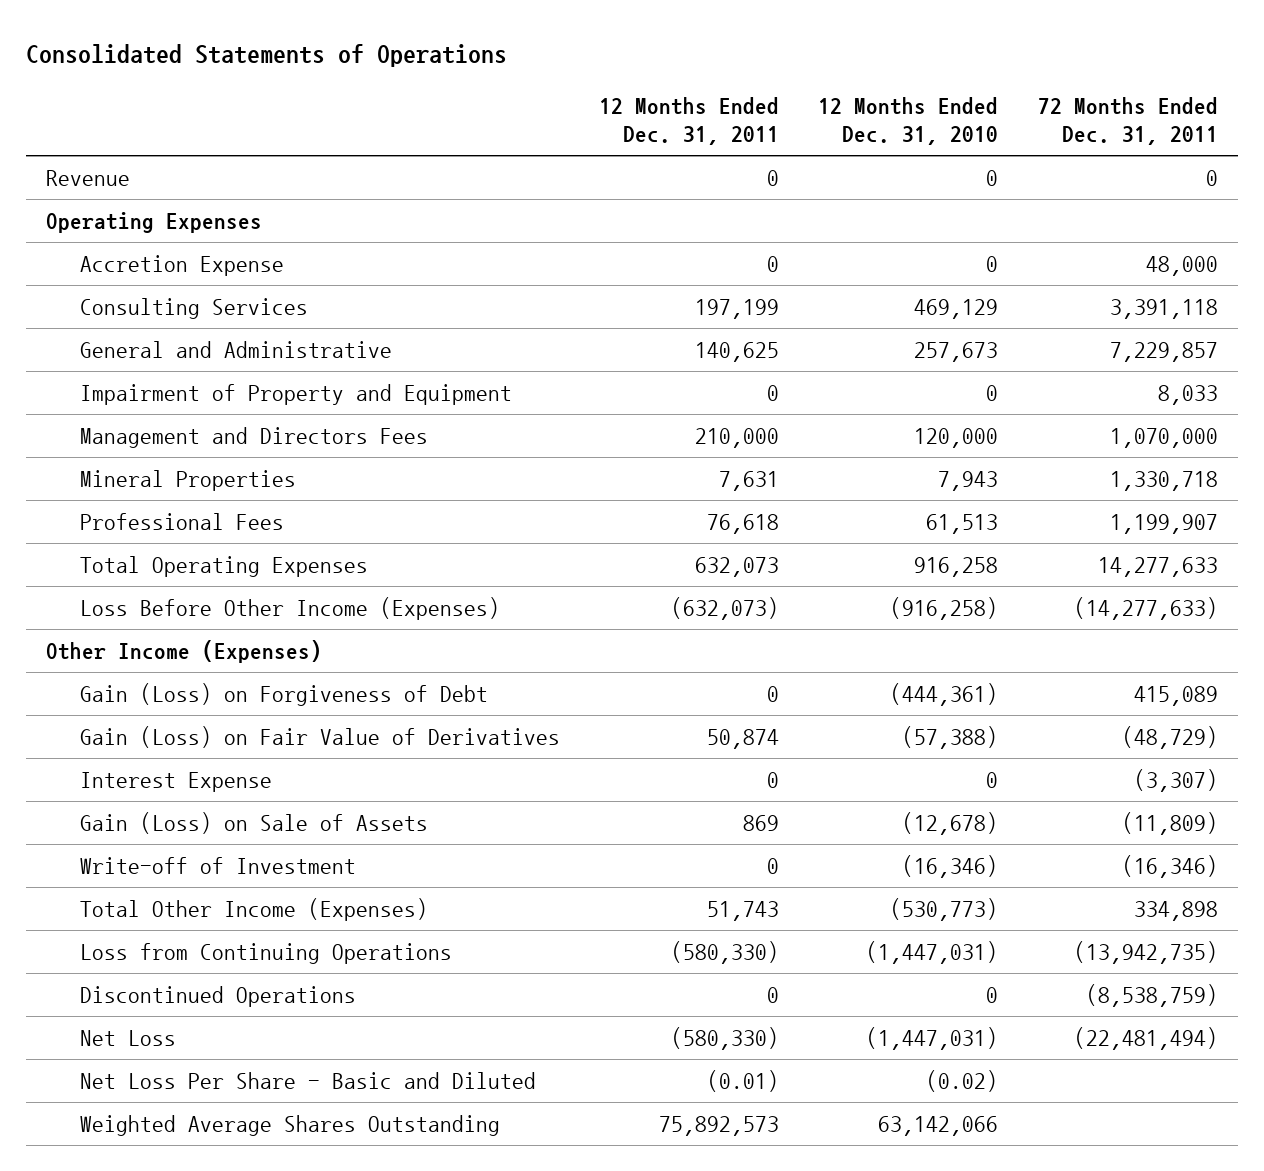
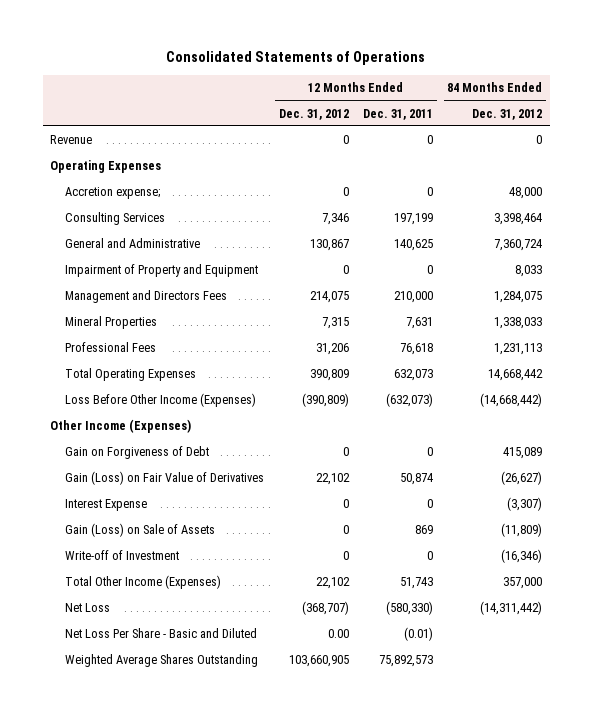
- | 12 Months Ended Dec. 31, 2011 | 12 Months Ended Dec. 31, 2010 | 72 Months Ended Dec. 31, 2011
+ | 12 Months Ended Dec. 31, 2012 | 12 Months Ended Dec. 31, 2011 | 84 Months Ended Dec. 31, 2012
- Accretion Expense | 0 | 0 | 48,000
+ Accretion expense; | 0 | 0 | 48,000
- Gain (Loss) on Forgiveness of Debt | 0 | (444,361) | 415,089
+ Gain on Forgiveness of Debt | 0 | 0 | 415,089
- Loss from Continuing Operations | (580,330) | (1,447,031) | (13,942,735)
- Discontinued Operations | 0 | 0 | (8,538,759)

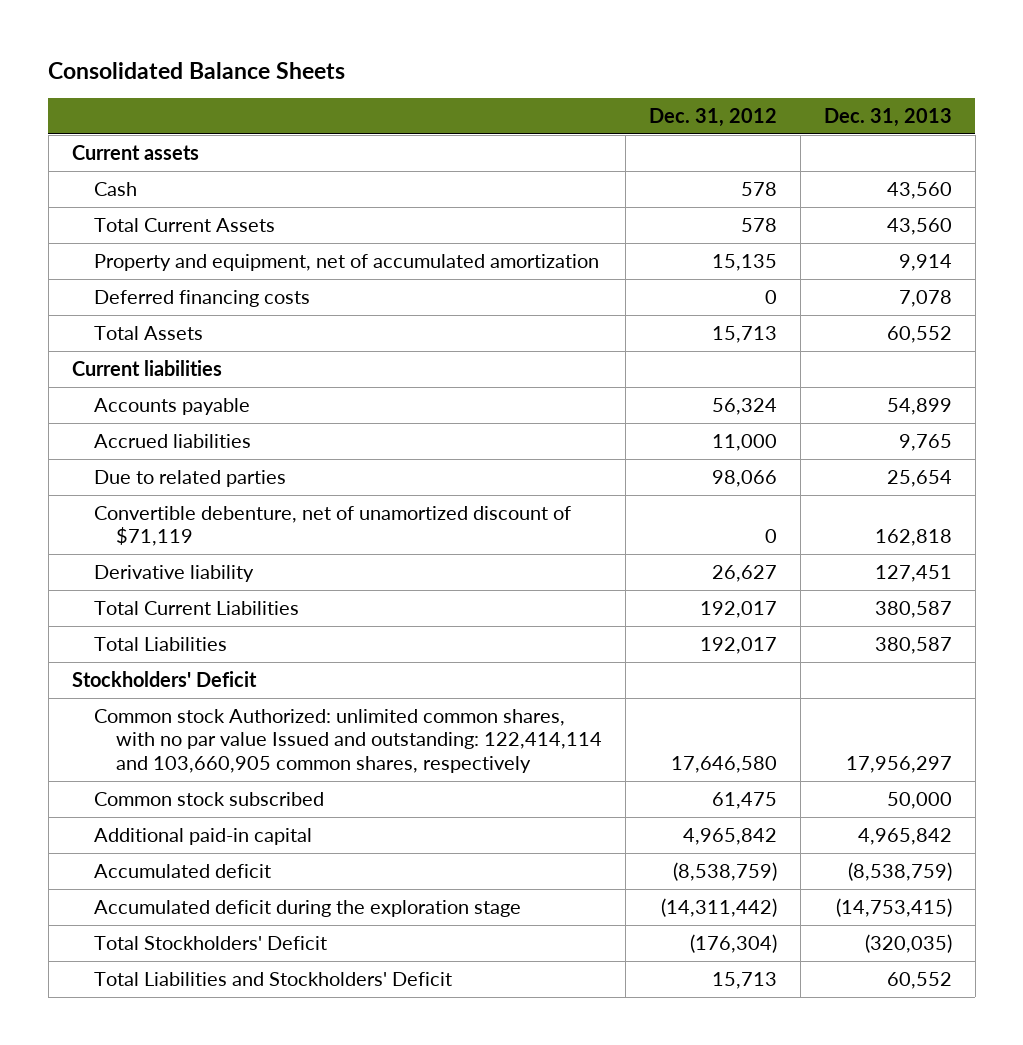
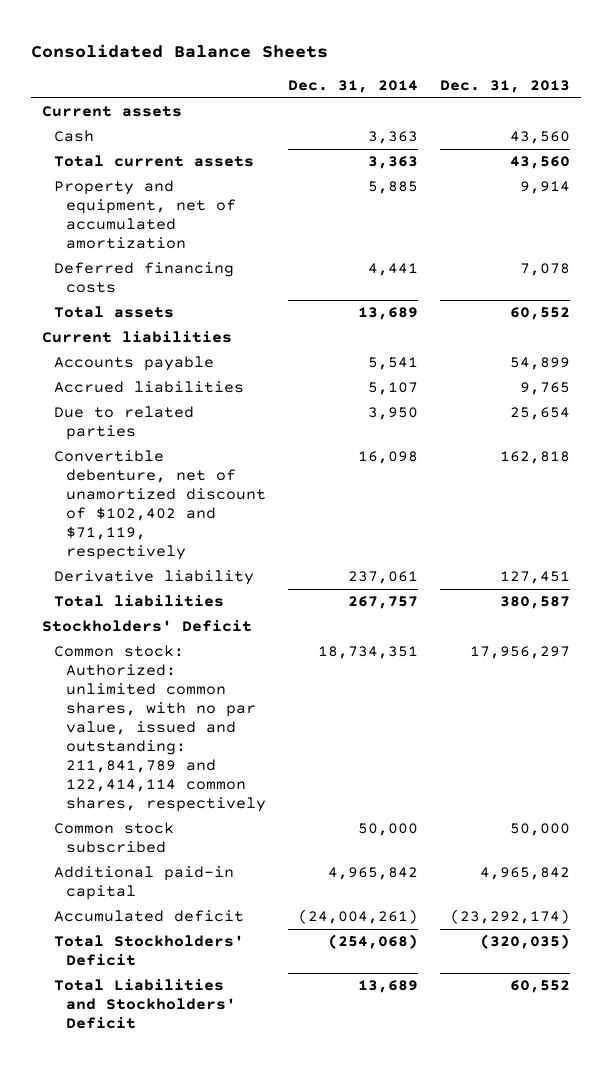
- | Dec. 31, 2012 | Dec. 31, 2013
+ | Dec. 31, 2014 | Dec. 31, 2013
- Total Current Assets | 578 | 43,560
+ Total current assets | 3,363 | 43,560
- Total Assets | 15,713 | 60,552
+ Total assets | 13,689 | 60,552
- Convertible debenture, net of unamortized discount of $71,119 | 0 | 162,818
+ Convertible debenture, net of unamortized discount of $102,402 and $71,119, respectively | 16,098 | 162,818
- Total Current Liabilities | 192,017 | 380,587
- Total Liabilities | 192,017 | 380,587
+ Total liabilities | 267,757 | 380,587
- Common stock Authorized: unlimited common shares, with no par value Issued and outstanding: 122,414,114 and 103,660,905 common shares, respectively | 17,646,580 | 17,956,297
+ Common stock: Authorized: unlimited common shares, with no par value, issued and outstanding: 211,841,789 and 122,414,114 common shares, respectively | 18,734,351 | 17,956,297
- Accumulated deficit | (8,538,759) | (8,538,759)
- Accumulated deficit during the exploration stage | (14,311,442) | (14,753,415)
+ Accumulated deficit | (24,004,261) | (23,292,174)

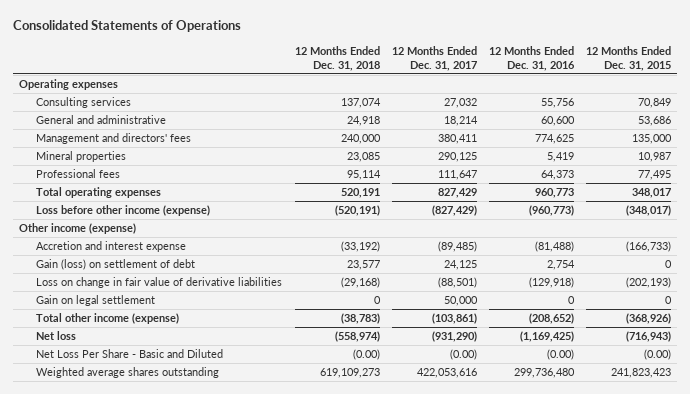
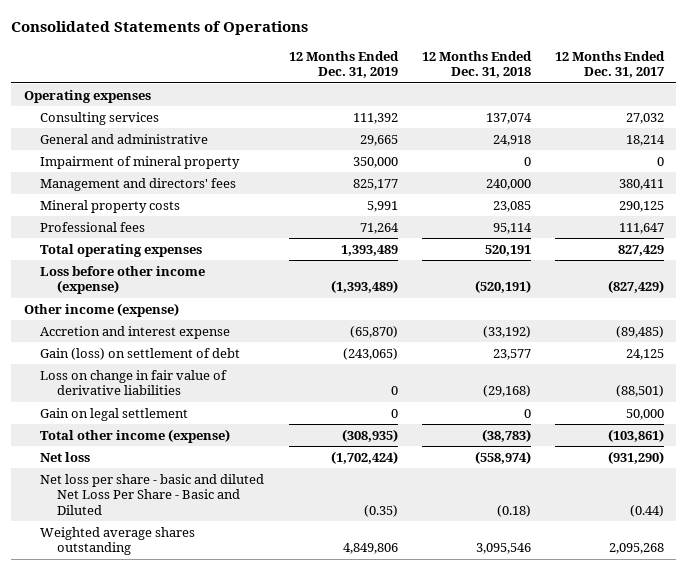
- | 12 Months Ended Dec. 31, 2018 | 12 Months Ended Dec. 31, 2017 | 12 Months Ended Dec. 31, 2016 | 12 Months Ended Dec. 31, 2015
+ | 12 Months Ended Dec. 31, 2019 | 12 Months Ended Dec. 31, 2018 | 12 Months Ended Dec. 31, 2017
+ Impairment of mineral property | 350,000 | 0 | 0
- Mineral properties | 23,085 | 290,125 | 5,419 | 10,987
+ Mineral property costs | 5,991 | 23,085 | 290,125
- Net Loss Per Share - Basic and Diluted | (0.00) | (0.00) | (0.00) | (0.00)
- Weighted average shares outstanding | 619,109,273 | 422,053,616 | 299,736,480 | 241,823,423
+ Net loss per share - basic and diluted Net Loss Per Share - Basic and Diluted | (0.35) | (0.18) | (0.44)
+ Weighted average shares outstanding | 4,849,806 | 3,095,546 | 2,095,268

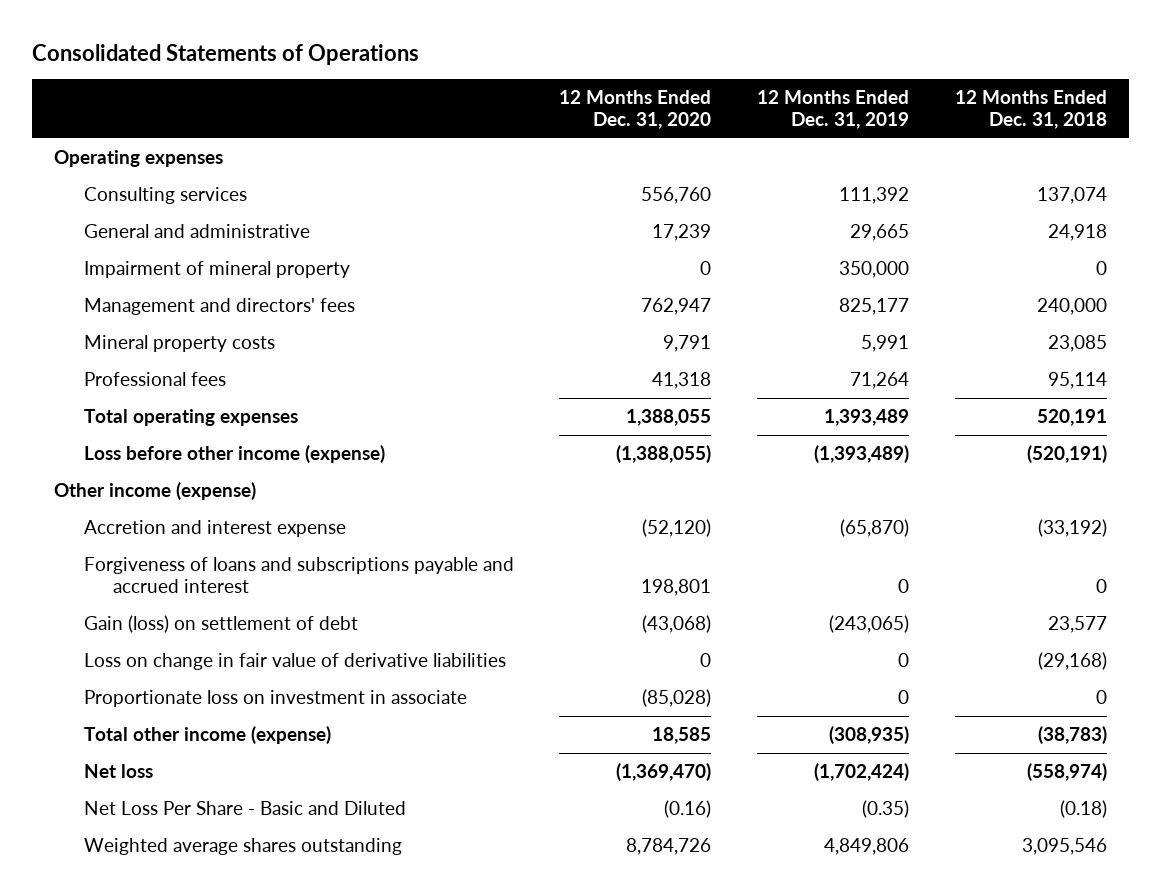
- | 12 Months Ended Dec. 31, 2019 | 12 Months Ended Dec. 31, 2018 | 12 Months Ended Dec. 31, 2017
+ | 12 Months Ended Dec. 31, 2020 | 12 Months Ended Dec. 31, 2019 | 12 Months Ended Dec. 31, 2018
+ Forgiveness of loans and subscriptions payable and accrued interest | 198,801 | 0 | 0
- Gain on legal settlement | 0 | 0 | 50,000
+ Proportionate loss on investment in associate | (85,028) | 0 | 0
- Net loss per share - basic and diluted Net Loss Per Share - Basic and Diluted | (0.35) | (0.18) | (0.44)
+ Net Loss Per Share - Basic and Diluted | (0.16) | (0.35) | (0.18)

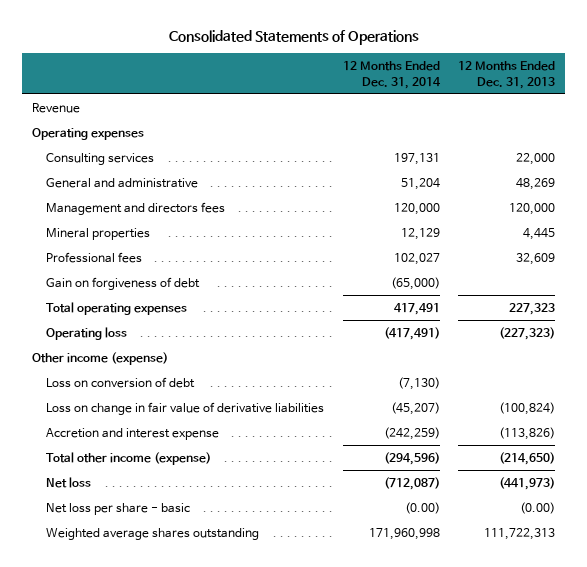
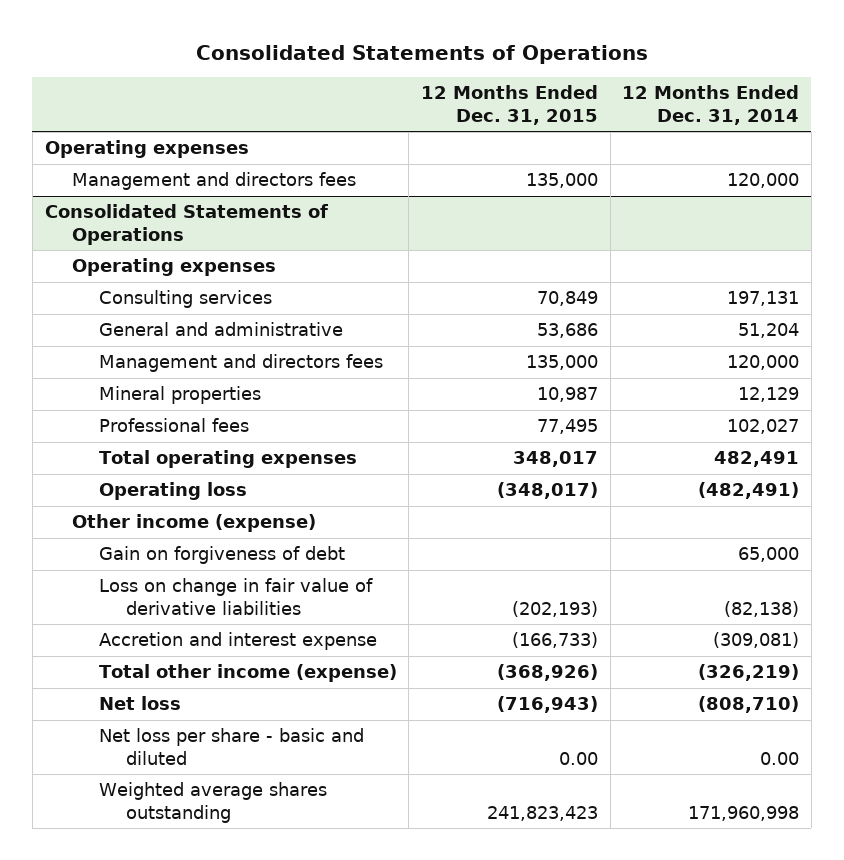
- | 12 Months Ended Dec. 31, 2014 | 12 Months Ended Dec. 31, 2013
+ | 12 Months Ended Dec. 31, 2015 | 12 Months Ended Dec. 31, 2014
- Revenue
+ Management and directors fees | 135,000 | 120,000
+ Consolidated Statements of Operations
+ Operating expenses
- Gain on forgiveness of debt | (65,000) |
- Total operating expenses | 417,491 | 227,323
- Operating loss | (417,491) | (227,323)
+ Total operating expenses | 348,017 | 482,491
+ Operating loss | (348,017) | (482,491)
- Loss on conversion of debt | (7,130) |
- Loss on change in fair value of derivative liabilities | (45,207) | (100,824)
- Accretion and interest expense | (242,259) | (113,826)
- Total other income (expense) | (294,596) | (214,650)
- Net loss | (712,087) | (441,973)
- Net loss per share - basic | (0.00) | (0.00)
+ Gain on forgiveness of debt | | 65,000
+ Loss on change in fair value of derivative liabilities | (202,193) | (82,138)
+ Accretion and interest expense | (166,733) | (309,081)
+ Total other income (expense) | (368,926) | (326,219)
+ Net loss | (716,943) | (808,710)
+ Net loss per share - basic and diluted | 0.00 | 0.00

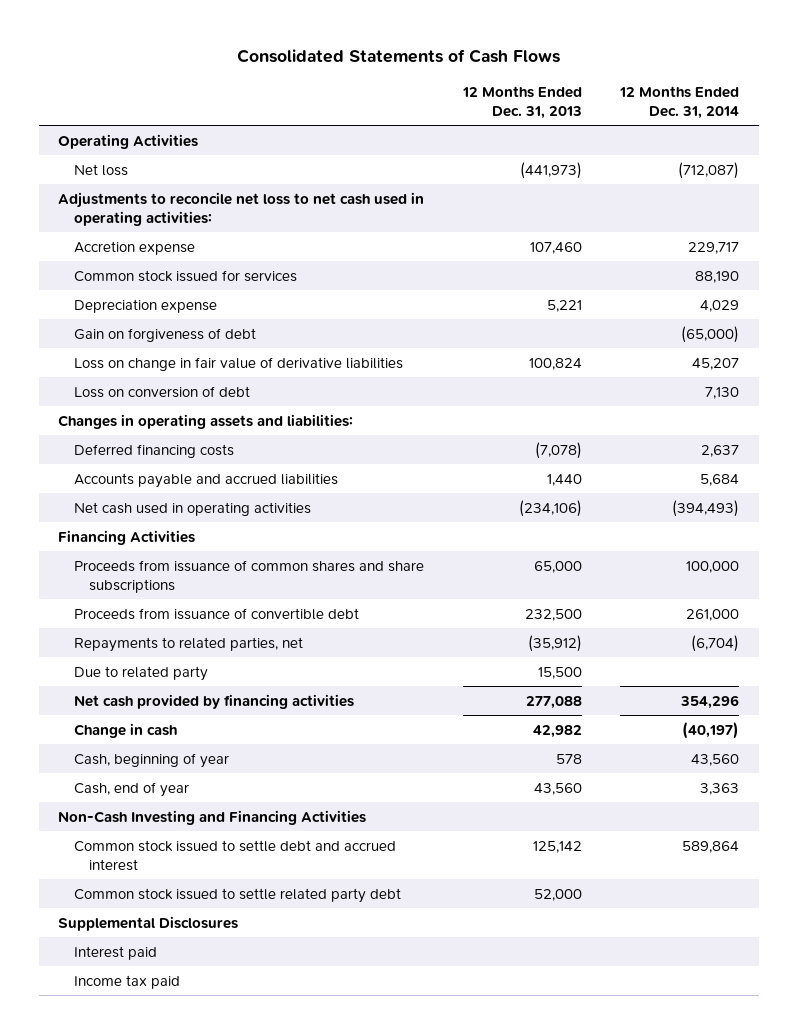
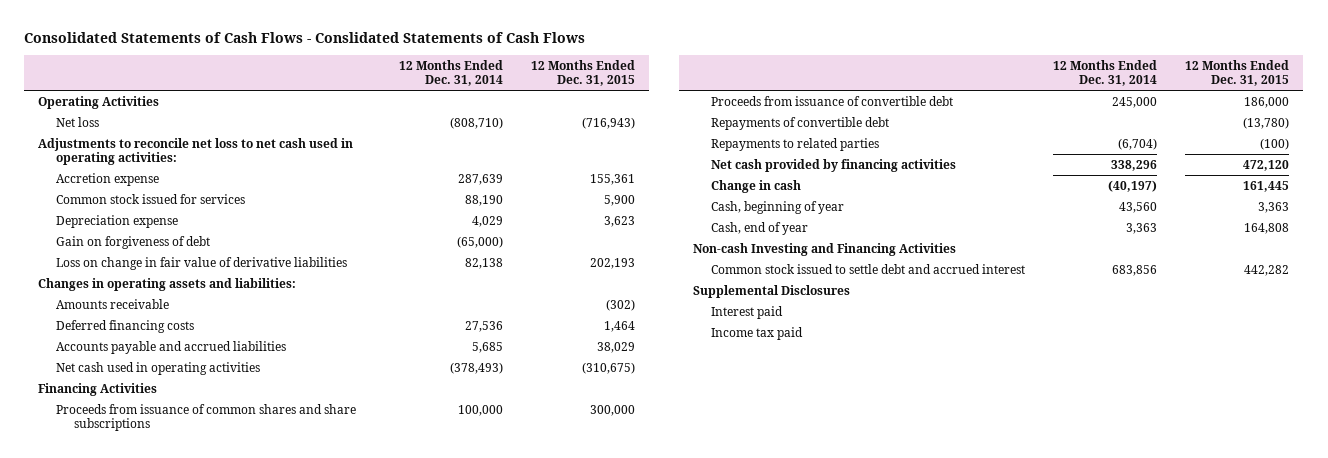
- Consolidated Statements of Cash Flows
+ Consolidated Statements of Cash Flows - Conslidated Statements of Cash Flows
- | 12 Months Ended Dec. 31, 2013 | 12 Months Ended Dec. 31, 2014
+ | 12 Months Ended Dec. 31, 2014 | 12 Months Ended Dec. 31, 2015
- Net loss | (441,973) | (712,087)
+ Net loss | (808,710) | (716,943)
- Accretion expense | 107,460 | 229,717
+ Accretion expense | 287,639 | 155,361
- Loss on change in fair value of derivative liabilities | 100,824 | 45,207
- Loss on conversion of debt | | 7,130
+ Loss on change in fair value of derivative liabilities | 82,138 | 202,193
- Deferred financing costs | (7,078) | 2,637
- Accounts payable and accrued liabilities | 1,440 | 5,684
- Net cash used in operating activities | (234,106) | (394,493)
+ Amounts receivable | | (302)
+ Deferred financing costs | 27,536 | 1,464
+ Accounts payable and accrued liabilities | 5,685 | 38,029
+ Net cash used in operating activities | (378,493) | (310,675)
- Proceeds from issuance of convertible debt | 232,500 | 261,000
- Repayments to related parties, net | (35,912) | (6,704)
- Due to related party | 15,500 |
- Net cash provided by financing activities | 277,088 | 354,296
+ Proceeds from issuance of convertible debt | 245,000 | 186,000
+ Repayments of convertible debt | | (13,780)
+ Repayments to related parties | (6,704) | (100)
+ Net cash provided by financing activities | 338,296 | 472,120
- Non-Cash Investing and Financing Activities
- Common stock issued to settle debt and accrued interest | 125,142 | 589,864
- Common stock issued to settle related party debt | 52,000 |
+ Non-cash Investing and Financing Activities
+ Common stock issued to settle debt and accrued interest | 683,856 | 442,282

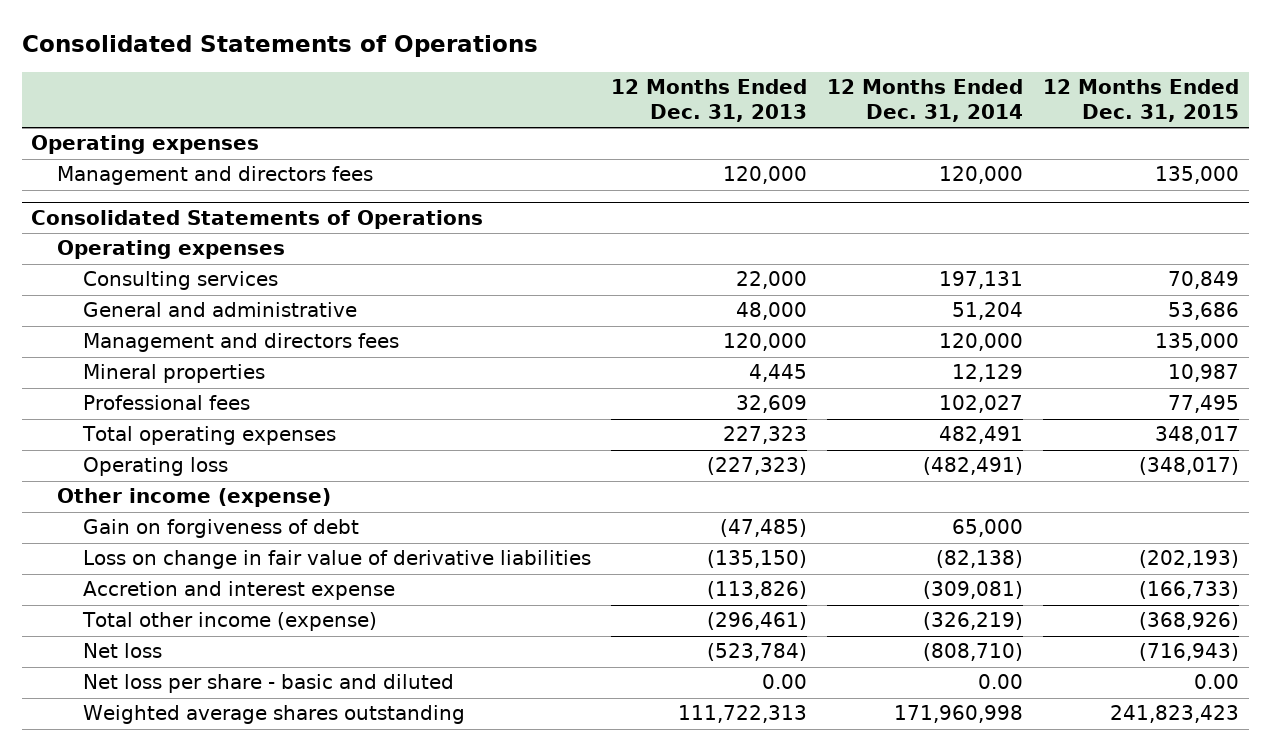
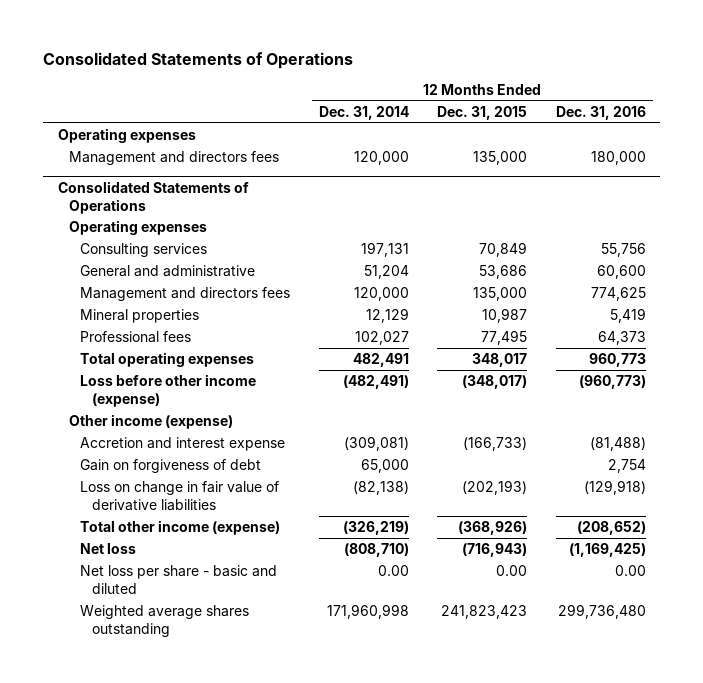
- | 12 Months Ended Dec. 31, 2013 | 12 Months Ended Dec. 31, 2014 | 12 Months Ended Dec. 31, 2015
+ | 12 Months Ended Dec. 31, 2014 | 12 Months Ended Dec. 31, 2015 | 12 Months Ended Dec. 31, 2016
@ Consolidated Statements of Operations
- Operating loss | (227,323) | (482,491) | (348,017)
+ Loss before other income (expense) | (482,491) | (348,017) | (960,773)
moved up: Accretion and interest expense | (309,081) | (166,733) | (81,488)

